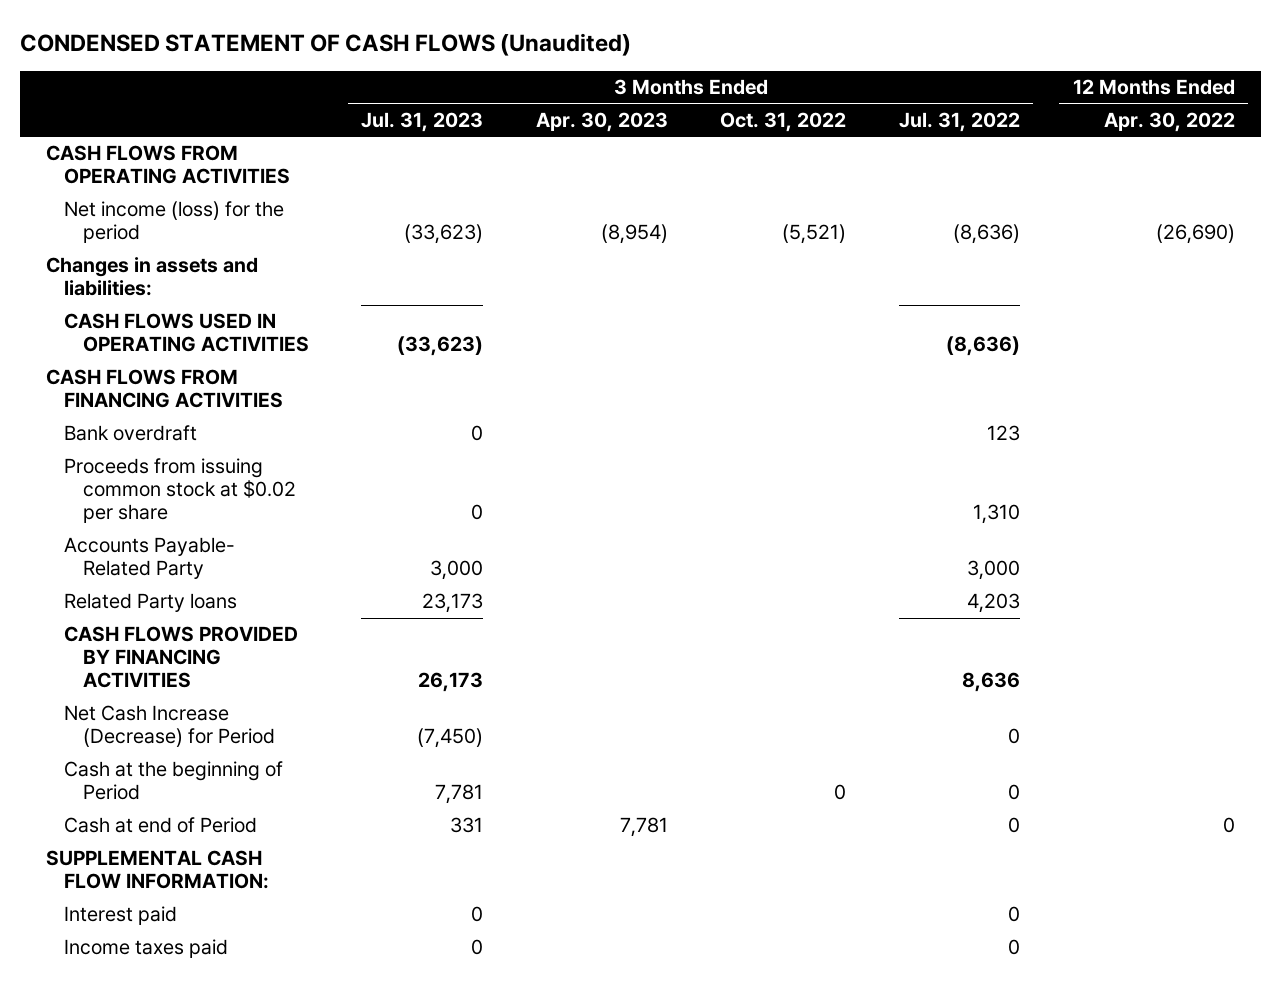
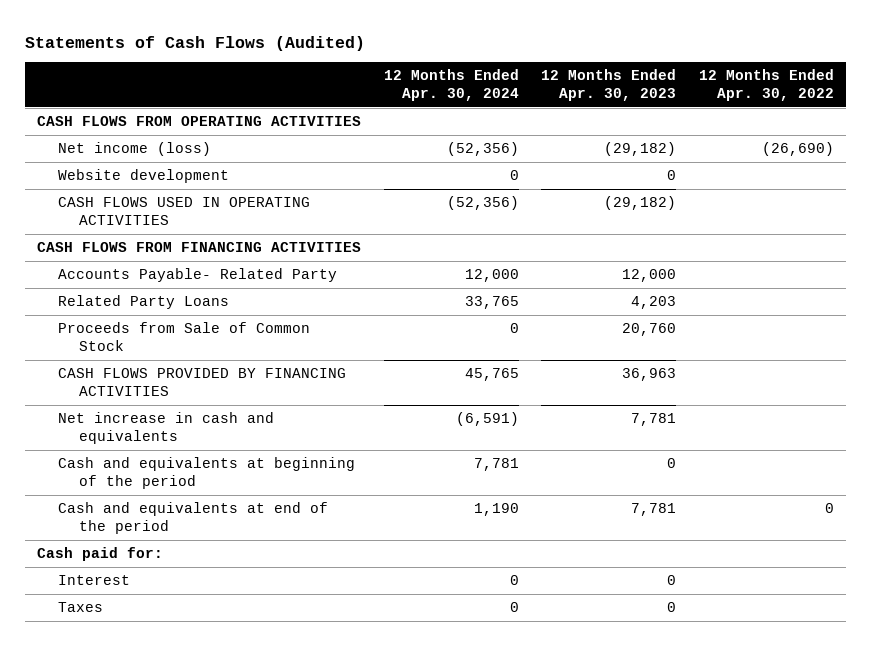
- CONDENSED STATEMENT OF CASH FLOWS (Unaudited)
+ Statements of Cash Flows (Audited)
- | 3 Months Ended Jul. 31, 2023 | 3 Months Ended Apr. 30, 2023 | 3 Months Ended Oct. 31, 2022 | 3 Months Ended Jul. 31, 2022 | 12 Months Ended Apr. 30, 2022
+ | 12 Months Ended Apr. 30, 2024 | 12 Months Ended Apr. 30, 2023 | 12 Months Ended Apr. 30, 2022
- Net income (loss) for the period | (33,623) | (8,954) | (5,521) | (8,636) | (26,690)
- Changes in assets and liabilities:
+ Net income (loss) | (52,356) | (29,182) | (26,690)
+ Website development | 0 | 0 |
- Bank overdraft | 0 | | | 123 |
- Proceeds from issuing common stock at $0.02 per share | 0 | | | 1,310 |
- Related Party loans | 23,173 | | | 4,203 |
+ Related Party Loans | 33,765 | 4,203 |
+ Proceeds from Sale of Common Stock | 0 | 20,760 |
- Net Cash Increase (Decrease) for Period | (7,450) | | | 0 |
- Cash at the beginning of Period | 7,781 | | 0 | 0 |
- Cash at end of Period | 331 | 7,781 | | 0 | 0
- SUPPLEMENTAL CASH FLOW INFORMATION:
- Interest paid | 0 | | | 0 |
- Income taxes paid | 0 | | | 0 |
+ Net increase in cash and equivalents | (6,591) | 7,781 |
+ Cash and equivalents at beginning of the period | 7,781 | 0 |
+ Cash and equivalents at end of the period | 1,190 | 7,781 | 0
+ Cash paid for:
+ Interest | 0 | 0 |
+ Taxes | 0 | 0 |

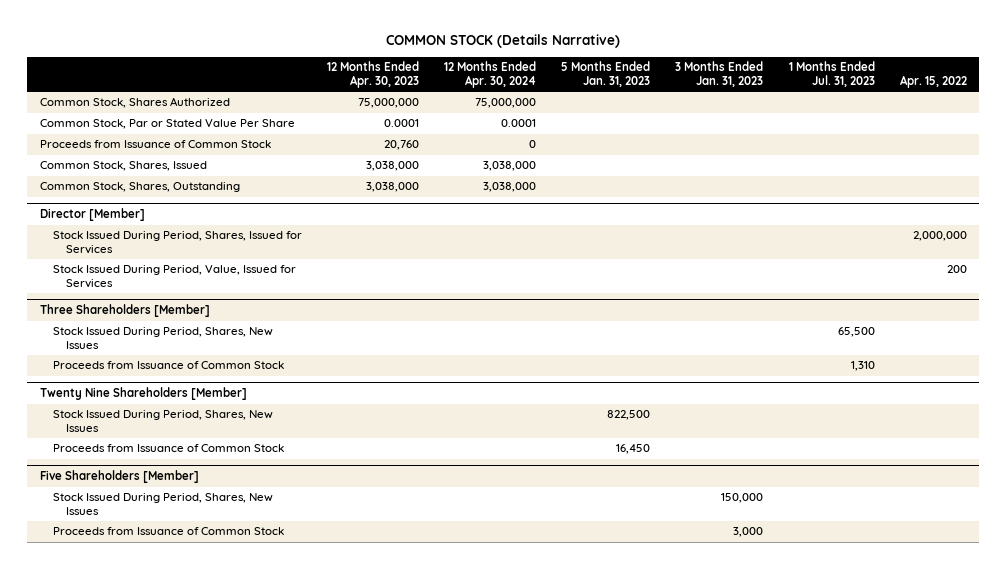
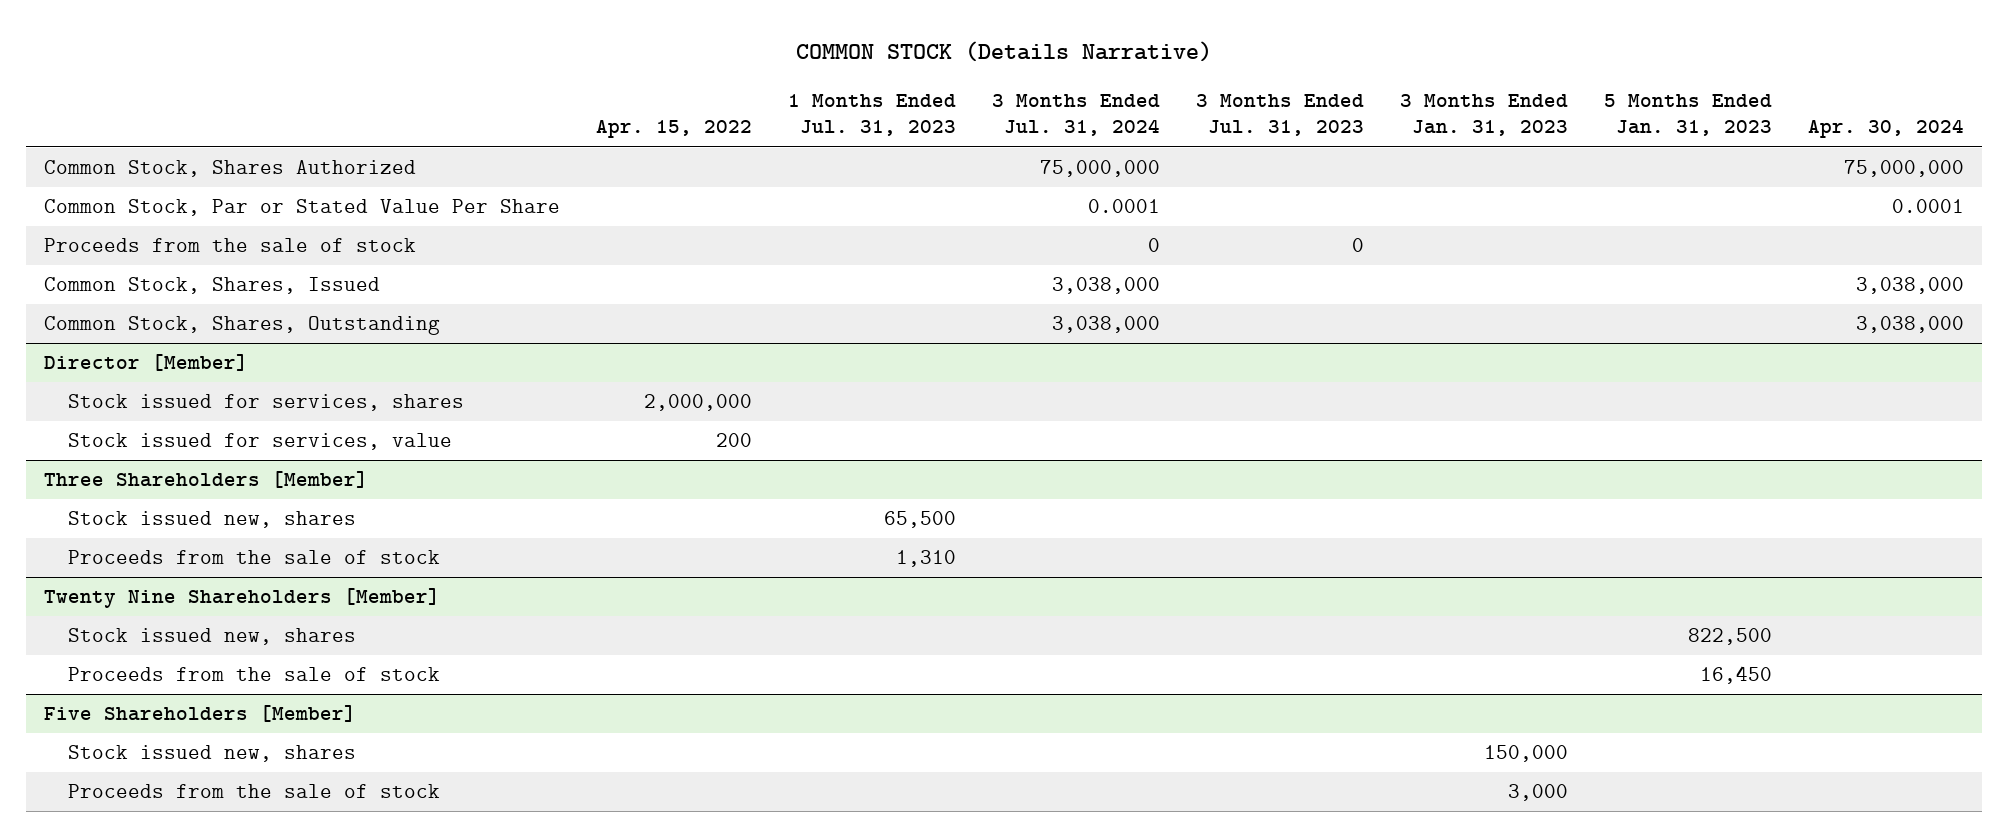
- | 12 Months Ended Apr. 30, 2023 | 12 Months Ended Apr. 30, 2024 | 5 Months Ended Jan. 31, 2023 | 3 Months Ended Jan. 31, 2023 | 1 Months Ended Jul. 31, 2023 | Apr. 15, 2022
+ | Apr. 15, 2022 | 1 Months Ended Jul. 31, 2023 | 3 Months Ended Jul. 31, 2024 | 3 Months Ended Jul. 31, 2023 | 3 Months Ended Jan. 31, 2023 | 5 Months Ended Jan. 31, 2023 | Apr. 30, 2024
- Proceeds from Issuance of Common Stock | 20,760 | 0 | | | |
+ Proceeds from the sale of stock | | | 0 | 0 | | |
@ Director [Member]
- Stock Issued During Period, Shares, Issued for Services | | | | | | 2,000,000
- Stock Issued During Period, Value, Issued for Services | | | | | | 200
+ Stock issued for services, shares | 2,000,000 | | | | | |
+ Stock issued for services, value | 200 | | | | | |
@ Three Shareholders [Member]
- Stock Issued During Period, Shares, New Issues | | | | | 65,500 |
- Proceeds from Issuance of Common Stock | | | | | 1,310 |
+ Stock issued new, shares | | 65,500 | | | | |
+ Proceeds from the sale of stock | | 1,310 | | | | |
@ Twenty Nine Shareholders [Member]
- Stock Issued During Period, Shares, New Issues | | | 822,500 | | |
- Proceeds from Issuance of Common Stock | | | 16,450 | | |
+ Stock issued new, shares | | | | | | 822,500 |
+ Proceeds from the sale of stock | | | | | | 16,450 |
@ Five Shareholders [Member]
- Stock Issued During Period, Shares, New Issues | | | | 150,000 | |
- Proceeds from Issuance of Common Stock | | | | 3,000 | |
+ Stock issued new, shares | | | | | 150,000 | |
+ Proceeds from the sale of stock | | | | | 3,000 | |

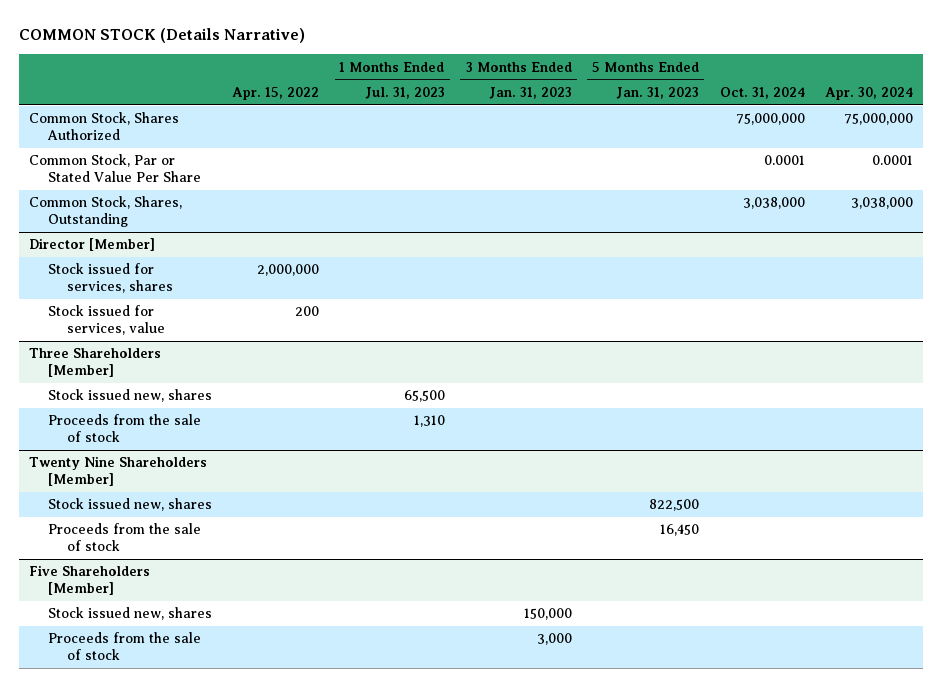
- | Apr. 15, 2022 | 1 Months Ended Jul. 31, 2023 | 3 Months Ended Jul. 31, 2024 | 3 Months Ended Jul. 31, 2023 | 3 Months Ended Jan. 31, 2023 | 5 Months Ended Jan. 31, 2023 | Apr. 30, 2024
+ | Apr. 15, 2022 | 1 Months Ended Jul. 31, 2023 | 3 Months Ended Jan. 31, 2023 | 5 Months Ended Jan. 31, 2023 | Oct. 31, 2024 | Apr. 30, 2024
- Proceeds from the sale of stock | | | 0 | 0 | | |
- Common Stock, Shares, Issued | | | 3,038,000 | | | | 3,038,000

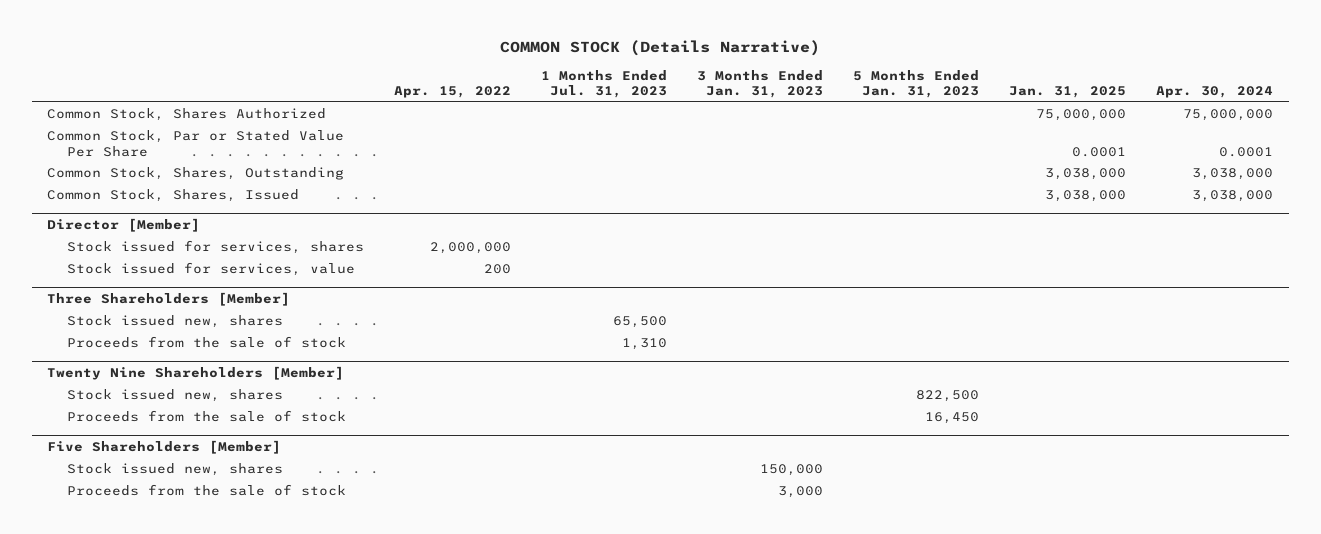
- | Apr. 15, 2022 | 1 Months Ended Jul. 31, 2023 | 3 Months Ended Jan. 31, 2023 | 5 Months Ended Jan. 31, 2023 | Oct. 31, 2024 | Apr. 30, 2024
+ | Apr. 15, 2022 | 1 Months Ended Jul. 31, 2023 | 3 Months Ended Jan. 31, 2023 | 5 Months Ended Jan. 31, 2023 | Jan. 31, 2025 | Apr. 30, 2024
+ Common Stock, Shares, Issued | | | | | 3,038,000 | 3,038,000

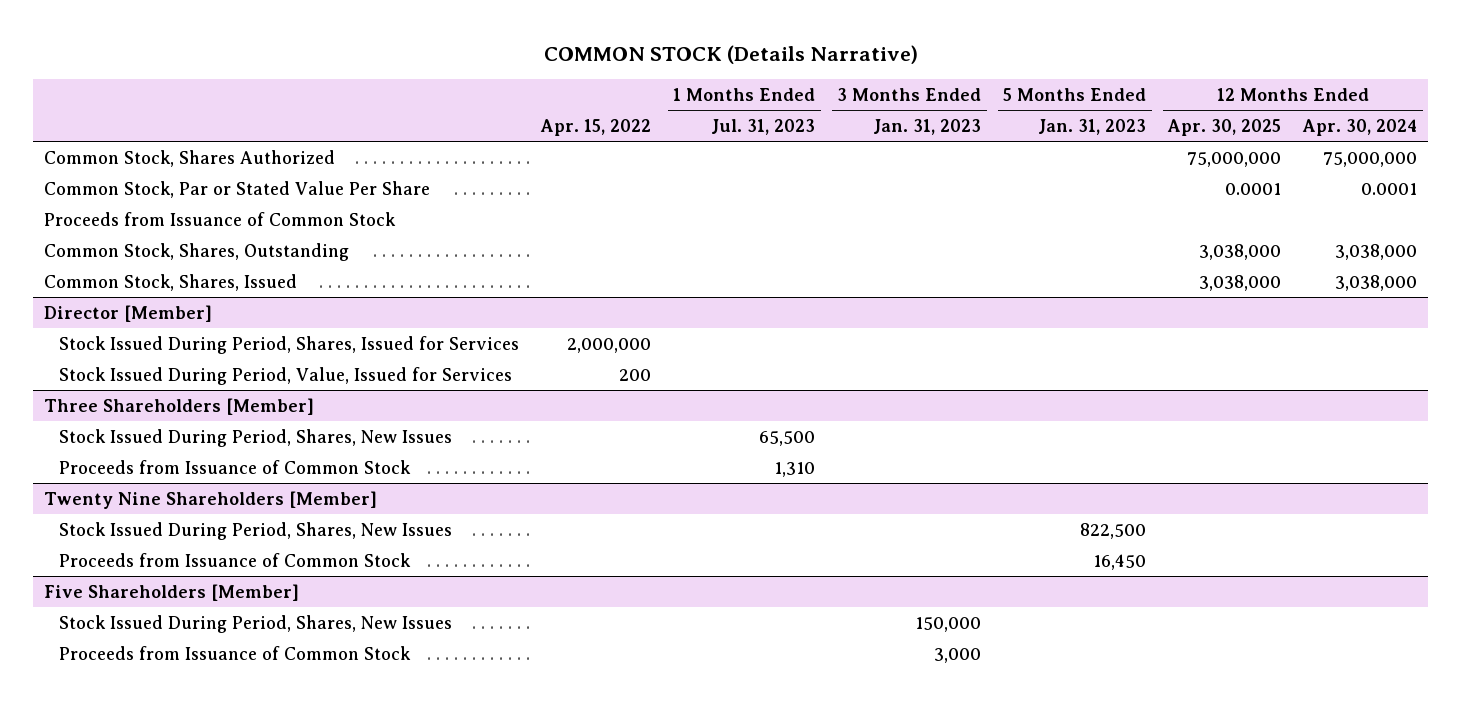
- | Apr. 15, 2022 | 1 Months Ended Jul. 31, 2023 | 3 Months Ended Jan. 31, 2023 | 5 Months Ended Jan. 31, 2023 | Jan. 31, 2025 | Apr. 30, 2024
+ | Apr. 15, 2022 | 1 Months Ended Jul. 31, 2023 | 3 Months Ended Jan. 31, 2023 | 5 Months Ended Jan. 31, 2023 | 12 Months Ended Apr. 30, 2025 | 12 Months Ended Apr. 30, 2024
+ Proceeds from Issuance of Common Stock
@ Director [Member]
- Stock issued for services, shares | 2,000,000 | | | | |
- Stock issued for services, value | 200 | | | | |
+ Stock Issued During Period, Shares, Issued for Services | 2,000,000 | | | | |
+ Stock Issued During Period, Value, Issued for Services | 200 | | | | |
@ Three Shareholders [Member]
- Stock issued new, shares | | 65,500 | | | |
- Proceeds from the sale of stock | | 1,310 | | | |
+ Stock Issued During Period, Shares, New Issues | | 65,500 | | | |
+ Proceeds from Issuance of Common Stock | | 1,310 | | | |
@ Twenty Nine Shareholders [Member]
- Stock issued new, shares | | | | 822,500 | |
- Proceeds from the sale of stock | | | | 16,450 | |
+ Stock Issued During Period, Shares, New Issues | | | | 822,500 | |
+ Proceeds from Issuance of Common Stock | | | | 16,450 | |
@ Five Shareholders [Member]
- Stock issued new, shares | | | 150,000 | | |
- Proceeds from the sale of stock | | | 3,000 | | |
+ Stock Issued During Period, Shares, New Issues | | | 150,000 | | |
+ Proceeds from Issuance of Common Stock | | | 3,000 | | |

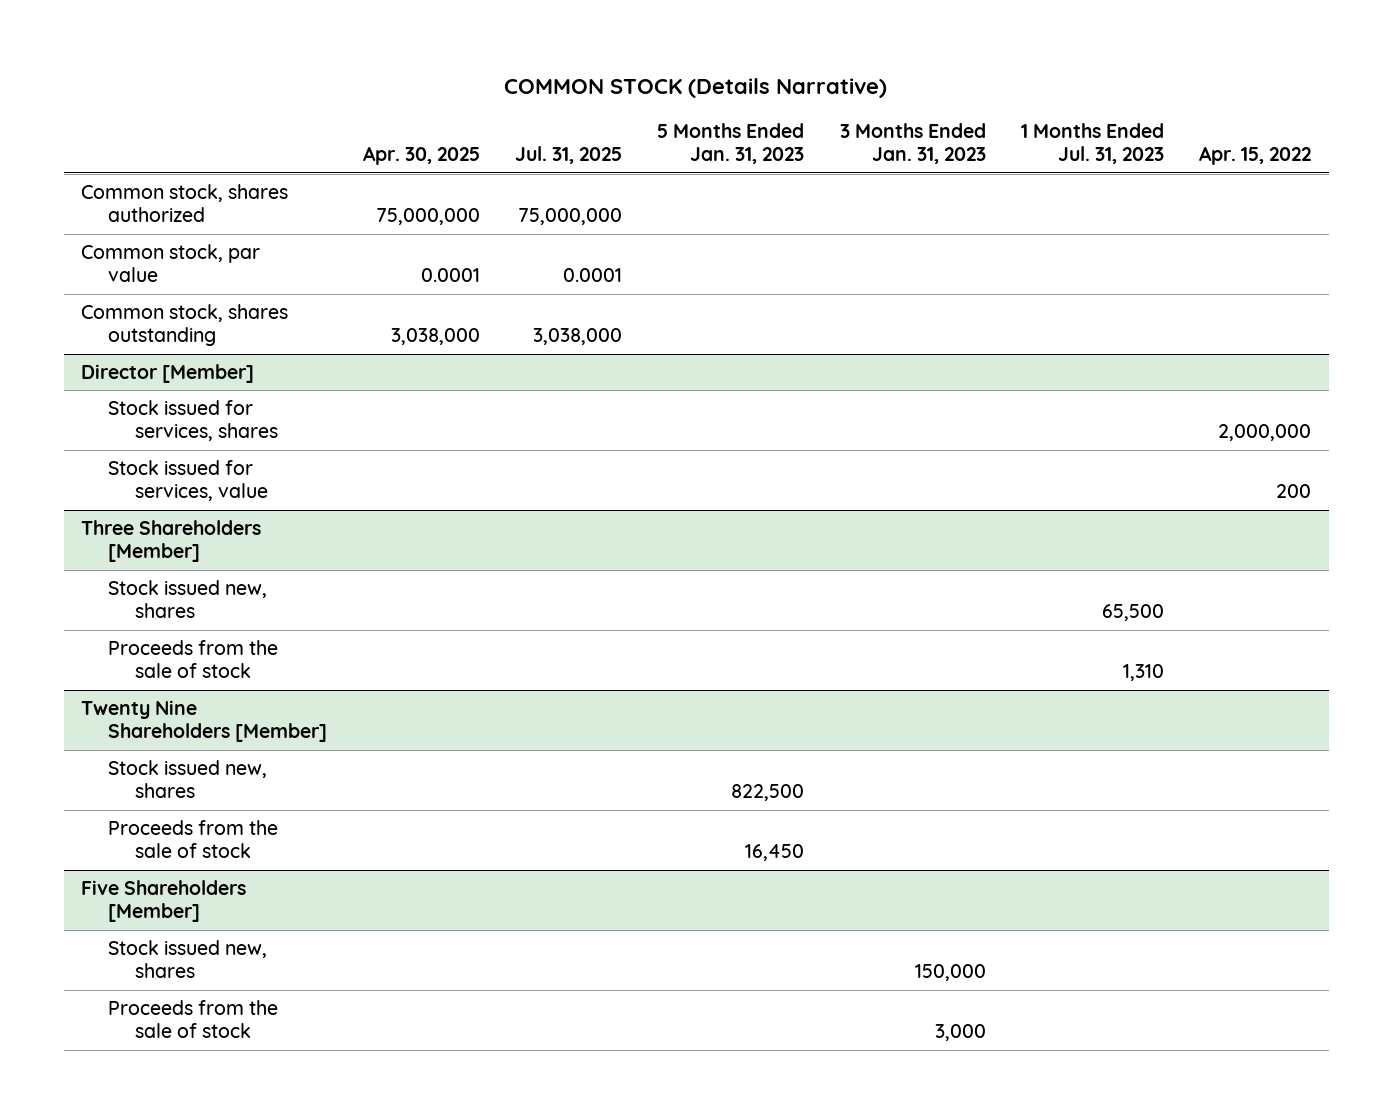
- | Apr. 15, 2022 | 1 Months Ended Jul. 31, 2023 | 3 Months Ended Jan. 31, 2023 | 5 Months Ended Jan. 31, 2023 | 12 Months Ended Apr. 30, 2025 | 12 Months Ended Apr. 30, 2024
+ | Apr. 30, 2025 | Jul. 31, 2025 | 5 Months Ended Jan. 31, 2023 | 3 Months Ended Jan. 31, 2023 | 1 Months Ended Jul. 31, 2023 | Apr. 15, 2022
- Common Stock, Shares Authorized | | | | | 75,000,000 | 75,000,000
- Common Stock, Par or Stated Value Per Share | | | | | 0.0001 | 0.0001
- Proceeds from Issuance of Common Stock
- Common Stock, Shares, Outstanding | | | | | 3,038,000 | 3,038,000
- Common Stock, Shares, Issued | | | | | 3,038,000 | 3,038,000
+ Common stock, shares authorized | 75,000,000 | 75,000,000 | | | |
+ Common stock, par value | 0.0001 | 0.0001 | | | |
+ Common stock, shares outstanding | 3,038,000 | 3,038,000 | | | |
@ Director [Member]
- Stock Issued During Period, Shares, Issued for Services | 2,000,000 | | | | |
- Stock Issued During Period, Value, Issued for Services | 200 | | | | |
+ Stock issued for services, shares | | | | | | 2,000,000
+ Stock issued for services, value | | | | | | 200
@ Three Shareholders [Member]
- Stock Issued During Period, Shares, New Issues | | 65,500 | | | |
- Proceeds from Issuance of Common Stock | | 1,310 | | | |
+ Stock issued new, shares | | | | | 65,500 |
+ Proceeds from the sale of stock | | | | | 1,310 |
@ Twenty Nine Shareholders [Member]
- Stock Issued During Period, Shares, New Issues | | | | 822,500 | |
- Proceeds from Issuance of Common Stock | | | | 16,450 | |
+ Stock issued new, shares | | | 822,500 | | |
+ Proceeds from the sale of stock | | | 16,450 | | |
@ Five Shareholders [Member]
- Stock Issued During Period, Shares, New Issues | | | 150,000 | | |
- Proceeds from Issuance of Common Stock | | | 3,000 | | |
+ Stock issued new, shares | | | | 150,000 | |
+ Proceeds from the sale of stock | | | | 3,000 | |

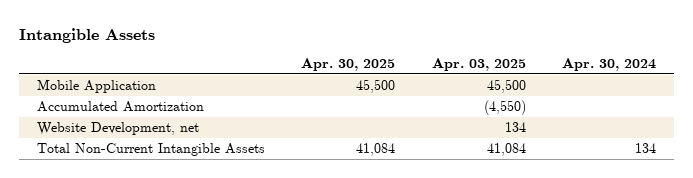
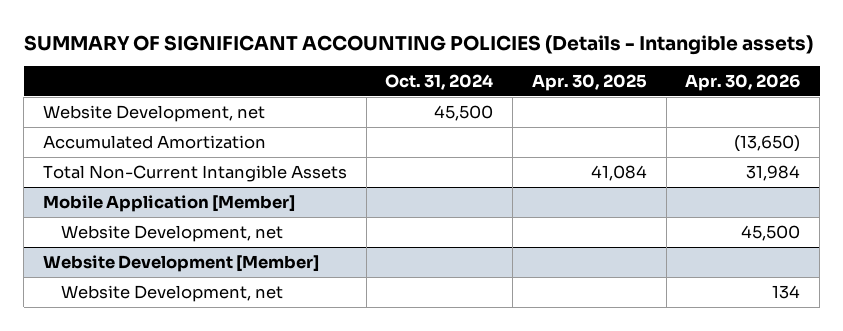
- Intangible Assets
+ SUMMARY OF SIGNIFICANT ACCOUNTING POLICIES (Details - Intangible assets)
- | Apr. 30, 2025 | Apr. 03, 2025 | Apr. 30, 2024
+ | Oct. 31, 2024 | Apr. 30, 2025 | Apr. 30, 2026
- Mobile Application | 45,500 | 45,500 |
moved down: Accumulated Amortization | | | (13,650)
+ Mobile Application [Member]
+ Website Development, net | | | 45,500
+ Website Development [Member]
+ Website Development, net | | | 134

